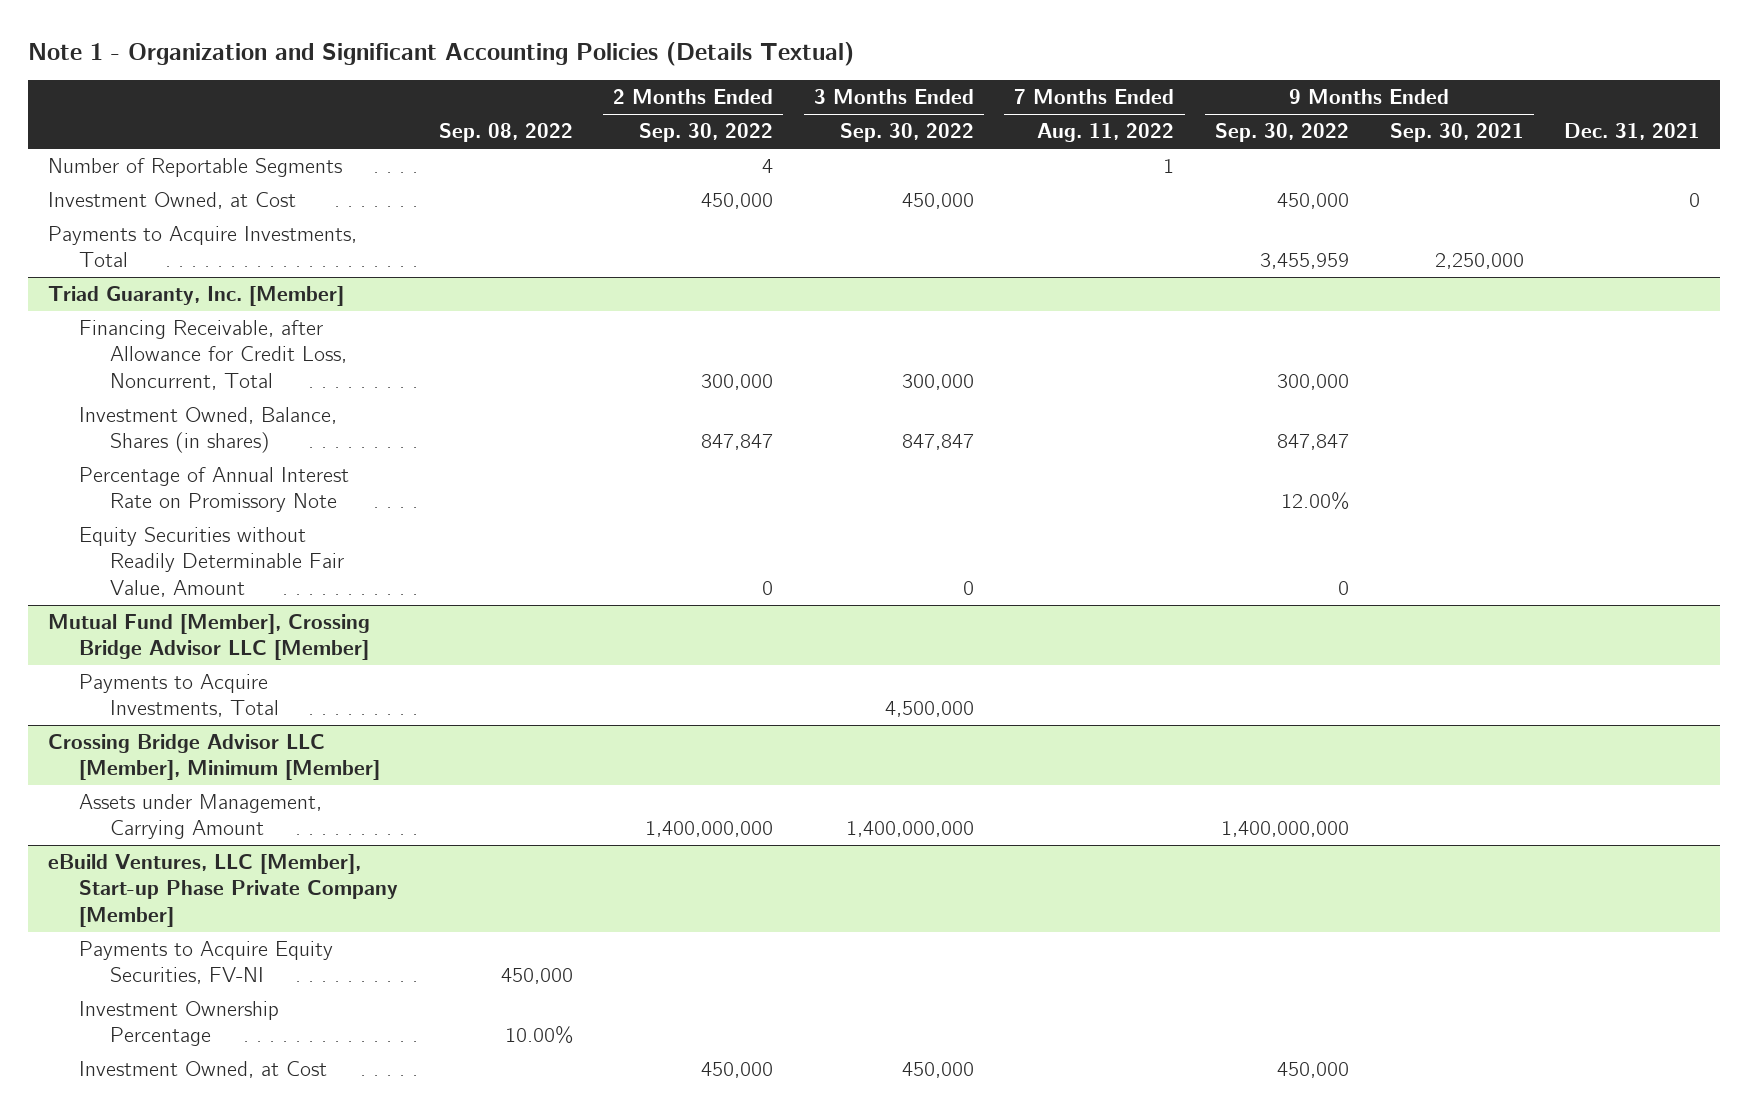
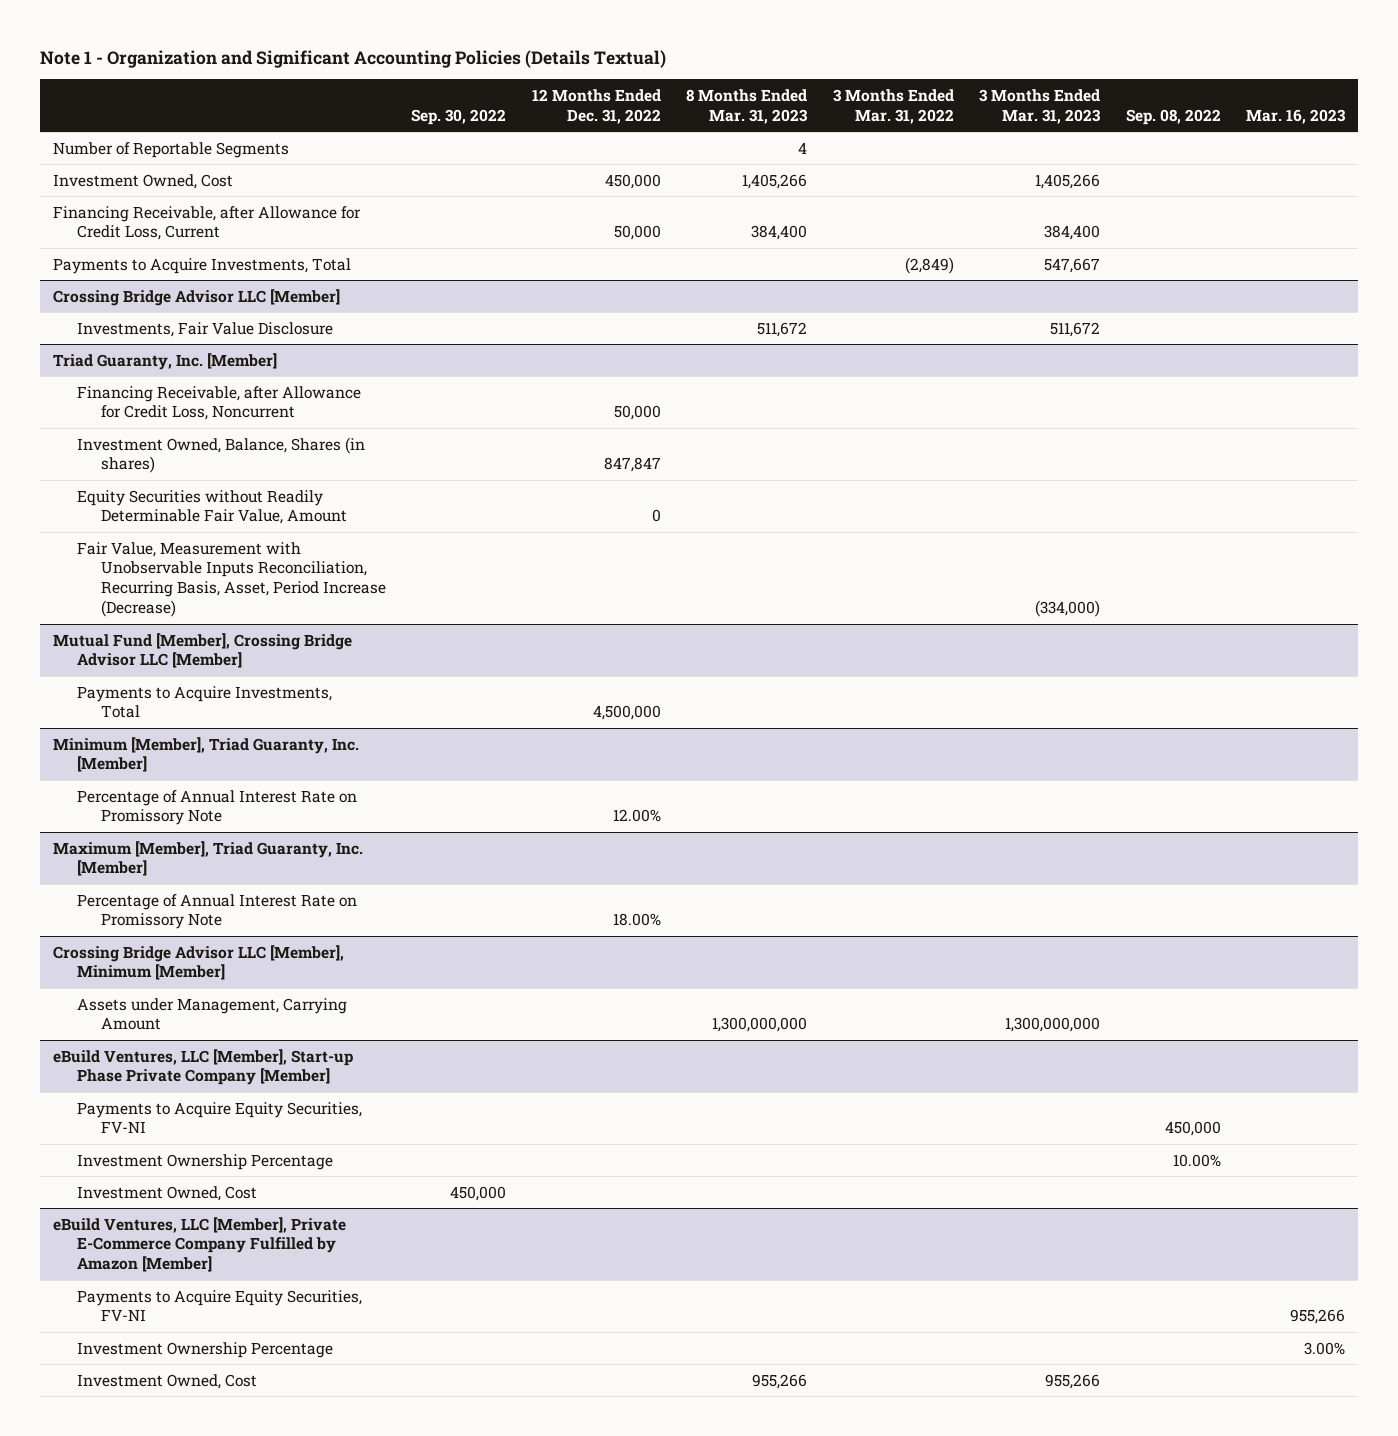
- | Sep. 08, 2022 | 2 Months Ended Sep. 30, 2022 | 3 Months Ended Sep. 30, 2022 | 7 Months Ended Aug. 11, 2022 | 9 Months Ended Sep. 30, 2022 | 9 Months Ended Sep. 30, 2021 | Dec. 31, 2021
+ | Sep. 30, 2022 | 12 Months Ended Dec. 31, 2022 | 8 Months Ended Mar. 31, 2023 | 3 Months Ended Mar. 31, 2022 | 3 Months Ended Mar. 31, 2023 | Sep. 08, 2022 | Mar. 16, 2023
- Investment Owned, at Cost | | 450,000 | 450,000 | | 450,000 | | 0
+ Investment Owned, Cost | | 450,000 | 1,405,266 | | 1,405,266 | |
+ Financing Receivable, after Allowance for Credit Loss, Current | | 50,000 | 384,400 | | 384,400 | |
+ Crossing Bridge Advisor LLC [Member]
+ Investments, Fair Value Disclosure | | | 511,672 | | 511,672 | |
@ Triad Guaranty, Inc. [Member]
- Financing Receivable, after Allowance for Credit Loss, Noncurrent, Total | | 300,000 | 300,000 | | 300,000 | |
+ Financing Receivable, after Allowance for Credit Loss, Noncurrent | | 50,000 | | | | |
- Percentage of Annual Interest Rate on Promissory Note | | | | | 12.00% | |
+ Fair Value, Measurement with Unobservable Inputs Reconciliation, Recurring Basis, Asset, Period Increase (Decrease) | | | | | (334,000) | |
+ Minimum [Member], Triad Guaranty, Inc. [Member]
+ Percentage of Annual Interest Rate on Promissory Note | | 12.00% | | | | |
+ Maximum [Member], Triad Guaranty, Inc. [Member]
+ Percentage of Annual Interest Rate on Promissory Note | | 18.00% | | | | |
@ eBuild Ventures, LLC [Member], Start-up Phase Private Company [Member]
- Investment Owned, at Cost | | 450,000 | 450,000 | | 450,000 | |
+ Investment Owned, Cost | 450,000 | | | | | |
+ eBuild Ventures, LLC [Member], Private E-Commerce Company Fulfilled by Amazon [Member]
+ Payments to Acquire Equity Securities, FV-NI | | | | | | | 955,266
+ Investment Ownership Percentage | | | | | | | 3.00%
+ Investment Owned, Cost | | | 955,266 | | 955,266 | |

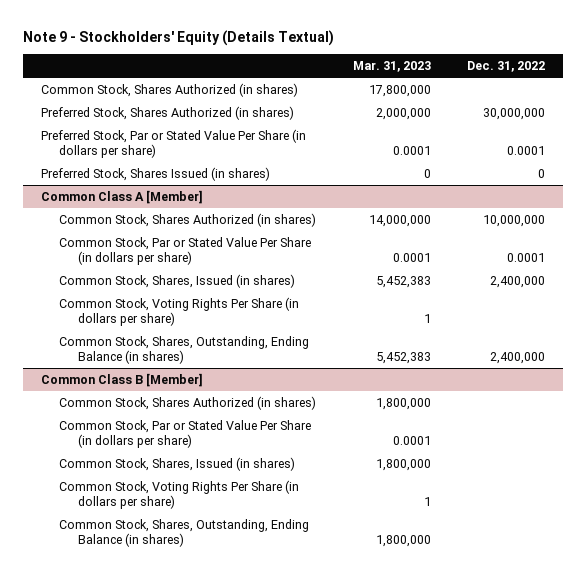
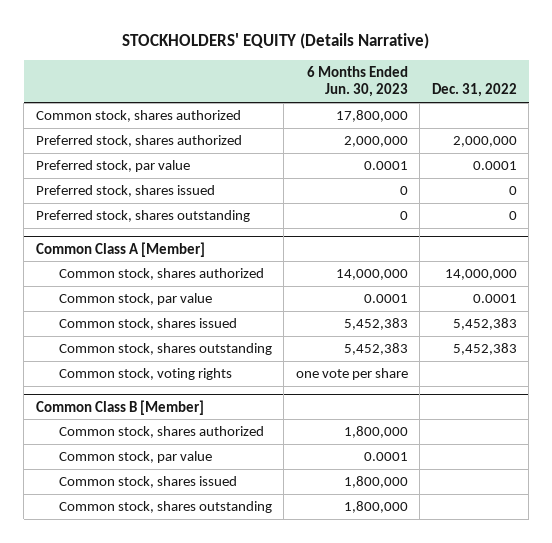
- Note 9 - Stockholders' Equity (Details Textual)
+ STOCKHOLDERS' EQUITY (Details Narrative)
- | Mar. 31, 2023 | Dec. 31, 2022
+ | 6 Months Ended Jun. 30, 2023 | Dec. 31, 2022
- Common Stock, Shares Authorized (in shares) | 17,800,000 |
- Preferred Stock, Shares Authorized (in shares) | 2,000,000 | 30,000,000
- Preferred Stock, Par or Stated Value Per Share (in dollars per share) | 0.0001 | 0.0001
- Preferred Stock, Shares Issued (in shares) | 0 | 0
+ Common stock, shares authorized | 17,800,000 |
+ Preferred stock, shares authorized | 2,000,000 | 2,000,000
+ Preferred stock, par value | 0.0001 | 0.0001
+ Preferred stock, shares issued | 0 | 0
+ Preferred stock, shares outstanding | 0 | 0
@ Common Class A [Member]
- Common Stock, Shares Authorized (in shares) | 14,000,000 | 10,000,000
- Common Stock, Par or Stated Value Per Share (in dollars per share) | 0.0001 | 0.0001
- Common Stock, Shares, Issued (in shares) | 5,452,383 | 2,400,000
- Common Stock, Voting Rights Per Share (in dollars per share) | 1 |
- Common Stock, Shares, Outstanding, Ending Balance (in shares) | 5,452,383 | 2,400,000
+ Common stock, shares authorized | 14,000,000 | 14,000,000
+ Common stock, par value | 0.0001 | 0.0001
+ Common stock, shares issued | 5,452,383 | 5,452,383
+ Common stock, shares outstanding | 5,452,383 | 5,452,383
+ Common stock, voting rights | one vote per share |
@ Common Class B [Member]
- Common Stock, Shares Authorized (in shares) | 1,800,000 |
- Common Stock, Par or Stated Value Per Share (in dollars per share) | 0.0001 |
- Common Stock, Shares, Issued (in shares) | 1,800,000 |
- Common Stock, Voting Rights Per Share (in dollars per share) | 1 |
- Common Stock, Shares, Outstanding, Ending Balance (in shares) | 1,800,000 |
+ Common stock, shares authorized | 1,800,000 |
+ Common stock, par value | 0.0001 |
+ Common stock, shares issued | 1,800,000 |
+ Common stock, shares outstanding | 1,800,000 |

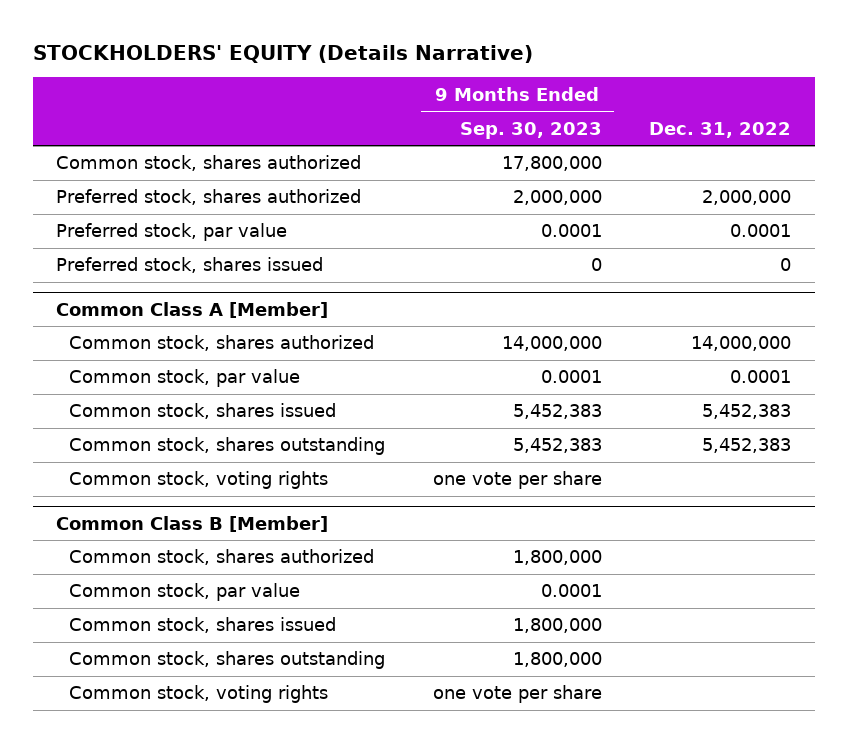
- | 6 Months Ended Jun. 30, 2023 | Dec. 31, 2022
+ | 9 Months Ended Sep. 30, 2023 | Dec. 31, 2022
- Preferred stock, shares outstanding | 0 | 0
@ Common Class B [Member]
+ Common stock, voting rights | one vote per share |

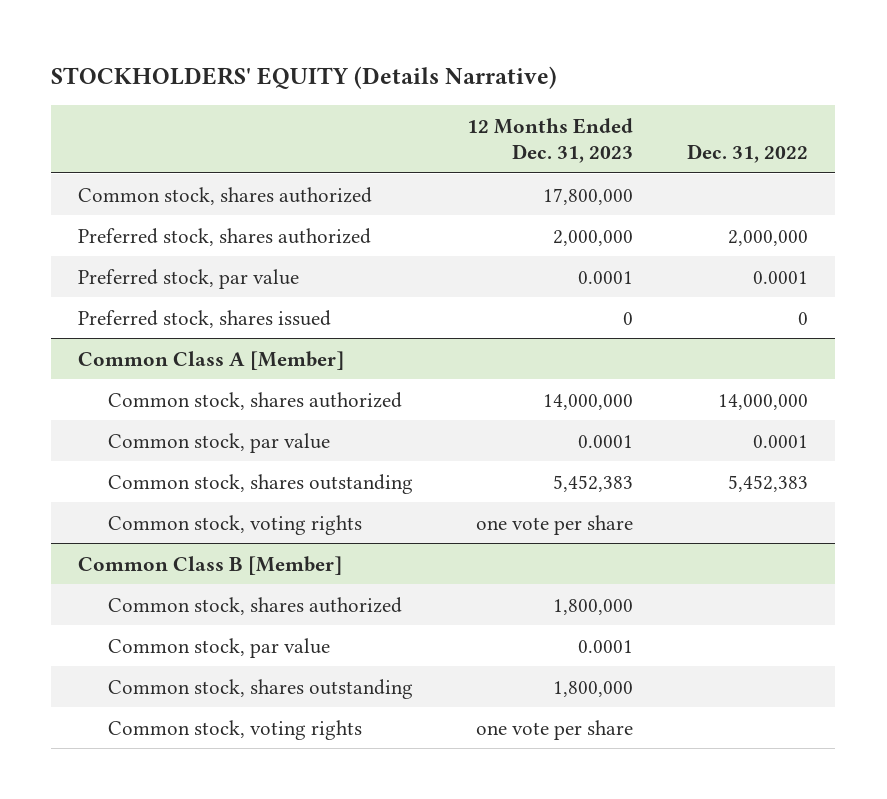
- | 9 Months Ended Sep. 30, 2023 | Dec. 31, 2022
+ | 12 Months Ended Dec. 31, 2023 | Dec. 31, 2022
@ Common Class A [Member]
- Common stock, shares issued | 5,452,383 | 5,452,383
@ Common Class B [Member]
- Common stock, shares issued | 1,800,000 |

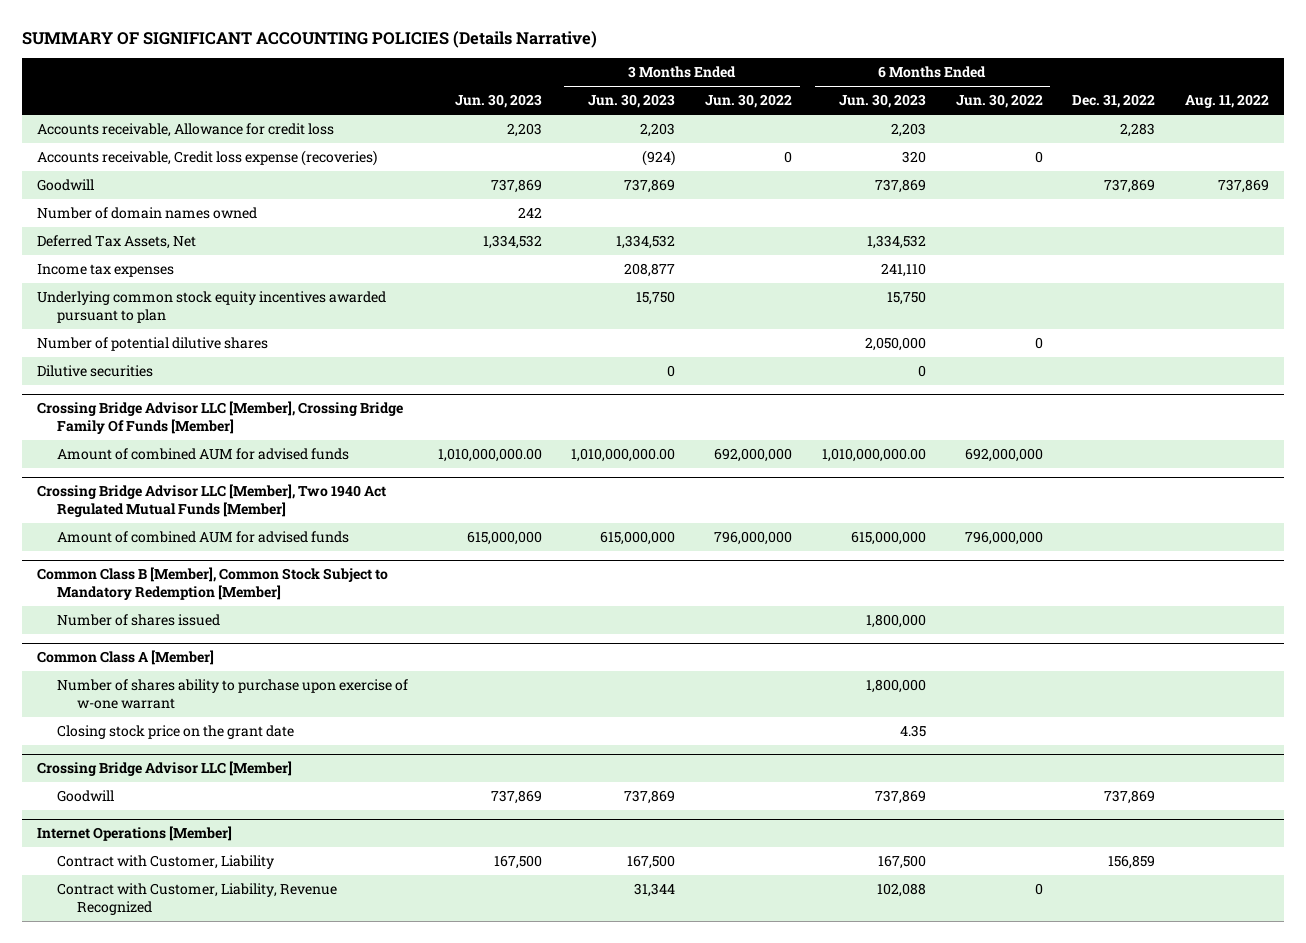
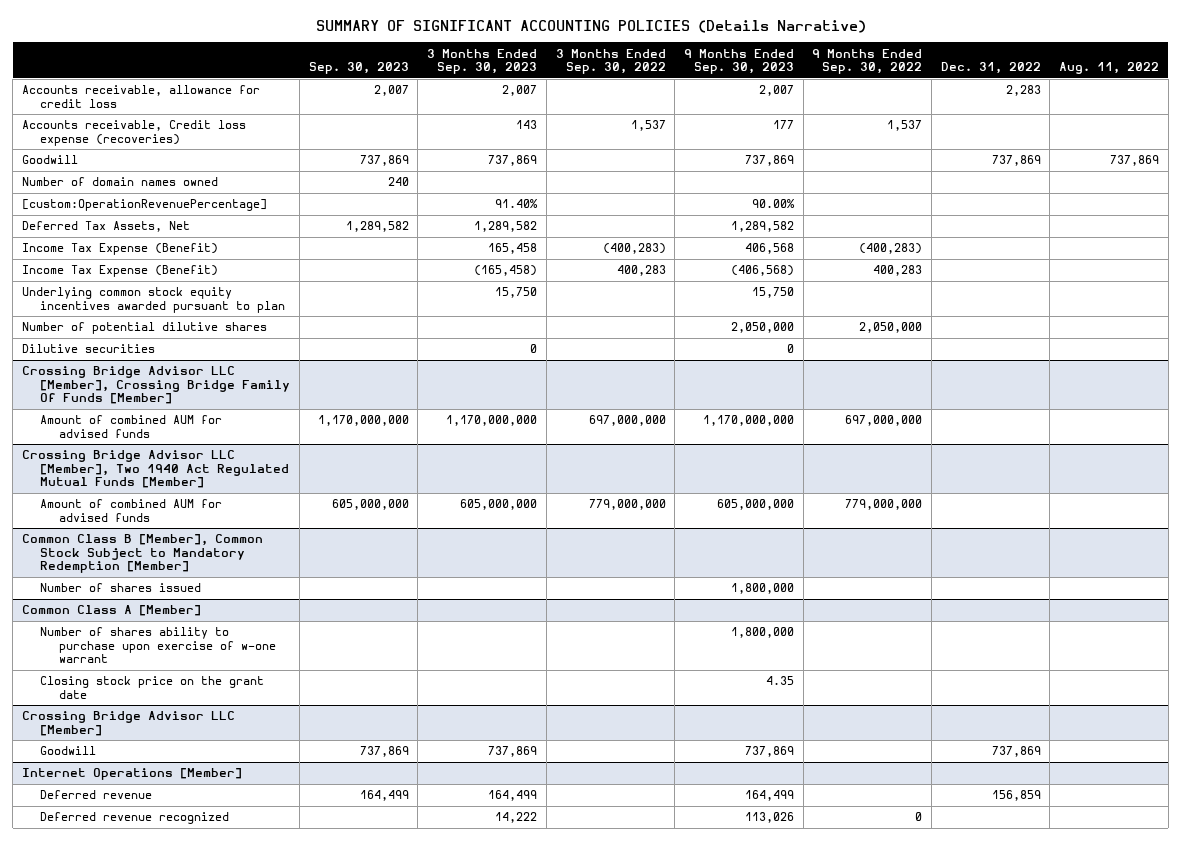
- | Jun. 30, 2023 | 3 Months Ended Jun. 30, 2023 | 3 Months Ended Jun. 30, 2022 | 6 Months Ended Jun. 30, 2023 | 6 Months Ended Jun. 30, 2022 | Dec. 31, 2022 | Aug. 11, 2022
+ | Sep. 30, 2023 | 3 Months Ended Sep. 30, 2023 | 3 Months Ended Sep. 30, 2022 | 9 Months Ended Sep. 30, 2023 | 9 Months Ended Sep. 30, 2022 | Dec. 31, 2022 | Aug. 11, 2022
- Accounts receivable, Allowance for credit loss | 2,203 | 2,203 | | 2,203 | | 2,283 |
+ Accounts receivable, allowance for credit loss | 2,007 | 2,007 | | 2,007 | | 2,283 |
+ [custom:OperationRevenuePercentage] | | 91.40% | | 90.00% | | |
- Income tax expenses | | 208,877 | | 241,110 | | |
+ Income Tax Expense (Benefit) | | 165,458 | (400,283) | 406,568 | (400,283) | |
+ Income Tax Expense (Benefit) | | (165,458) | 400,283 | (406,568) | 400,283 | |
@ Internet Operations [Member]
- Contract with Customer, Liability | 167,500 | 167,500 | | 167,500 | | 156,859 |
- Contract with Customer, Liability, Revenue Recognized | | 31,344 | | 102,088 | 0 | |
+ Deferred revenue | 164,499 | 164,499 | | 164,499 | | 156,859 |
+ Deferred revenue recognized | | 14,222 | | 113,026 | 0 | |

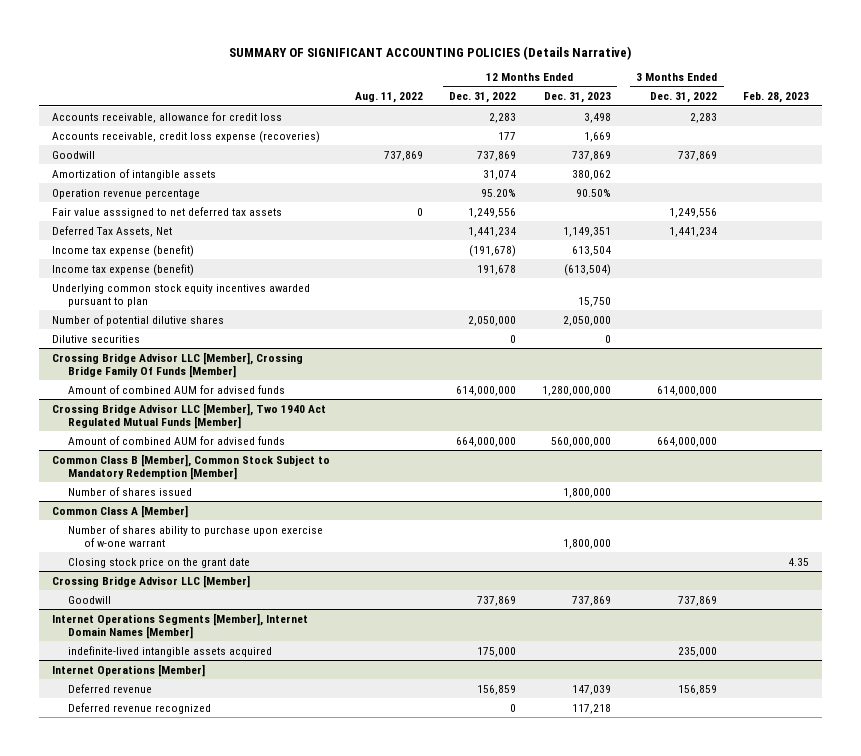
- | Sep. 30, 2023 | 3 Months Ended Sep. 30, 2023 | 3 Months Ended Sep. 30, 2022 | 9 Months Ended Sep. 30, 2023 | 9 Months Ended Sep. 30, 2022 | Dec. 31, 2022 | Aug. 11, 2022
+ | Aug. 11, 2022 | 12 Months Ended Dec. 31, 2022 | 12 Months Ended Dec. 31, 2023 | 3 Months Ended Dec. 31, 2022 | Feb. 28, 2023
- Accounts receivable, Credit loss expense (recoveries) | | 143 | 1,537 | 177 | 1,537 | |
+ Accounts receivable, credit loss expense (recoveries) | | 177 | 1,669 | |
- Number of domain names owned | 240 | | | | | |
- [custom:OperationRevenuePercentage] | | 91.40% | | 90.00% | | |
+ Amortization of intangible assets | | 31,074 | 380,062 | |
+ Operation revenue percentage | | 95.20% | 90.50% | |
+ Fair value asssigned to net deferred tax assets | 0 | 1,249,556 | | 1,249,556 |
- Income Tax Expense (Benefit) | | 165,458 | (400,283) | 406,568 | (400,283) | |
- Income Tax Expense (Benefit) | | (165,458) | 400,283 | (406,568) | 400,283 | |
+ Income tax expense (benefit) | | (191,678) | 613,504 | |
+ Income tax expense (benefit) | | 191,678 | (613,504) | |
+ Internet Operations Segments [Member], Internet Domain Names [Member]
+ indefinite-lived intangible assets acquired | | 175,000 | | 235,000 |

